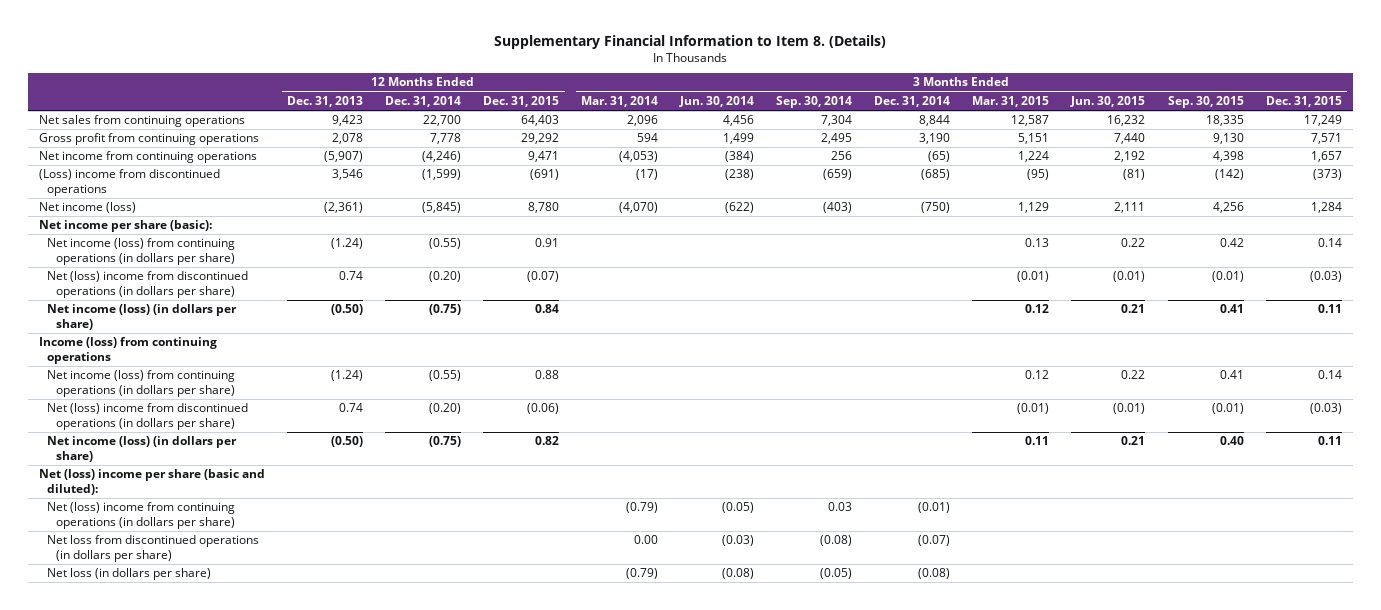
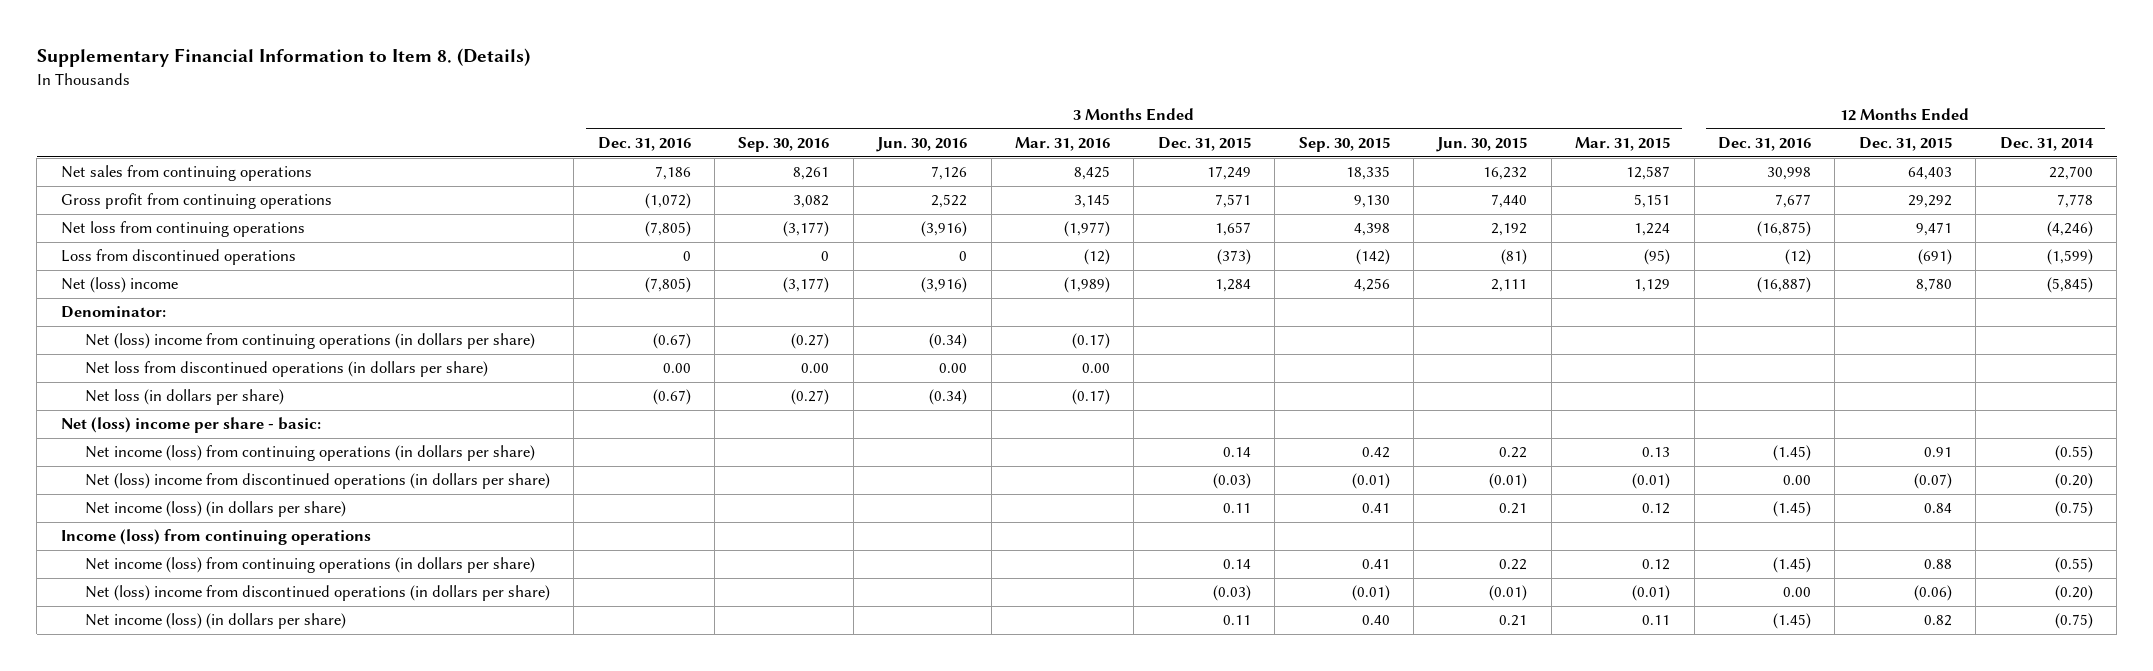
- | 12 Months Ended Dec. 31, 2013 | 12 Months Ended Dec. 31, 2014 | 12 Months Ended Dec. 31, 2015 | 3 Months Ended Mar. 31, 2014 | 3 Months Ended Jun. 30, 2014 | 3 Months Ended Sep. 30, 2014 | 3 Months Ended Dec. 31, 2014 | 3 Months Ended Mar. 31, 2015 | 3 Months Ended Jun. 30, 2015 | 3 Months Ended Sep. 30, 2015 | 3 Months Ended Dec. 31, 2015
+ | 3 Months Ended Dec. 31, 2016 | 3 Months Ended Sep. 30, 2016 | 3 Months Ended Jun. 30, 2016 | 3 Months Ended Mar. 31, 2016 | 3 Months Ended Dec. 31, 2015 | 3 Months Ended Sep. 30, 2015 | 3 Months Ended Jun. 30, 2015 | 3 Months Ended Mar. 31, 2015 | 12 Months Ended Dec. 31, 2016 | 12 Months Ended Dec. 31, 2015 | 12 Months Ended Dec. 31, 2014
- Net income from continuing operations | (5,907) | (4,246) | 9,471 | (4,053) | (384) | 256 | (65) | 1,224 | 2,192 | 4,398 | 1,657
- (Loss) income from discontinued operations | 3,546 | (1,599) | (691) | (17) | (238) | (659) | (685) | (95) | (81) | (142) | (373)
- Net income (loss) | (2,361) | (5,845) | 8,780 | (4,070) | (622) | (403) | (750) | 1,129 | 2,111 | 4,256 | 1,284
- Net income per share (basic):
+ Net loss from continuing operations | (7,805) | (3,177) | (3,916) | (1,977) | 1,657 | 4,398 | 2,192 | 1,224 | (16,875) | 9,471 | (4,246)
+ Loss from discontinued operations | 0 | 0 | 0 | (12) | (373) | (142) | (81) | (95) | (12) | (691) | (1,599)
+ Net (loss) income | (7,805) | (3,177) | (3,916) | (1,989) | 1,284 | 4,256 | 2,111 | 1,129 | (16,887) | 8,780 | (5,845)
+ Denominator:
moved up: Net (loss) income from continuing operations (in dollars per share) | (0.67) | (0.27) | (0.34) | (0.17) | | | | | | |
moved up: Net loss from discontinued operations (in dollars per share) | 0.00 | 0.00 | 0.00 | 0.00 | | | | | | |
moved up: Net loss (in dollars per share) | (0.67) | (0.27) | (0.34) | (0.17) | | | | | | |
+ Net (loss) income per share - basic:
- Net (loss) income per share (basic and diluted):

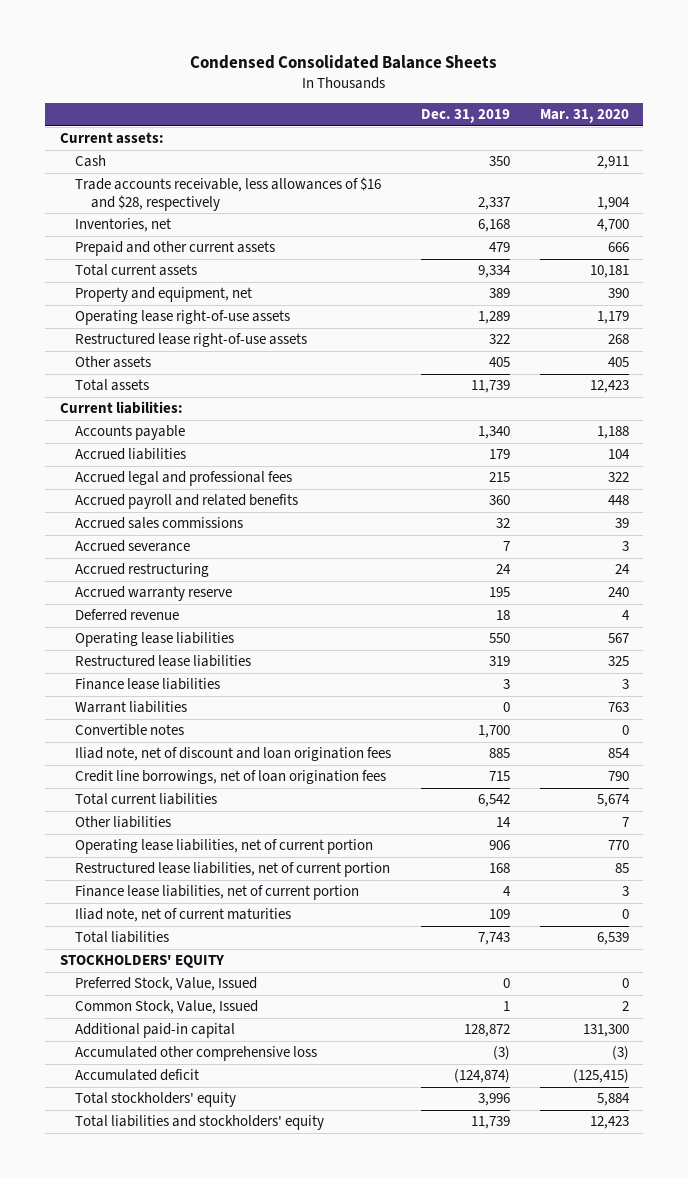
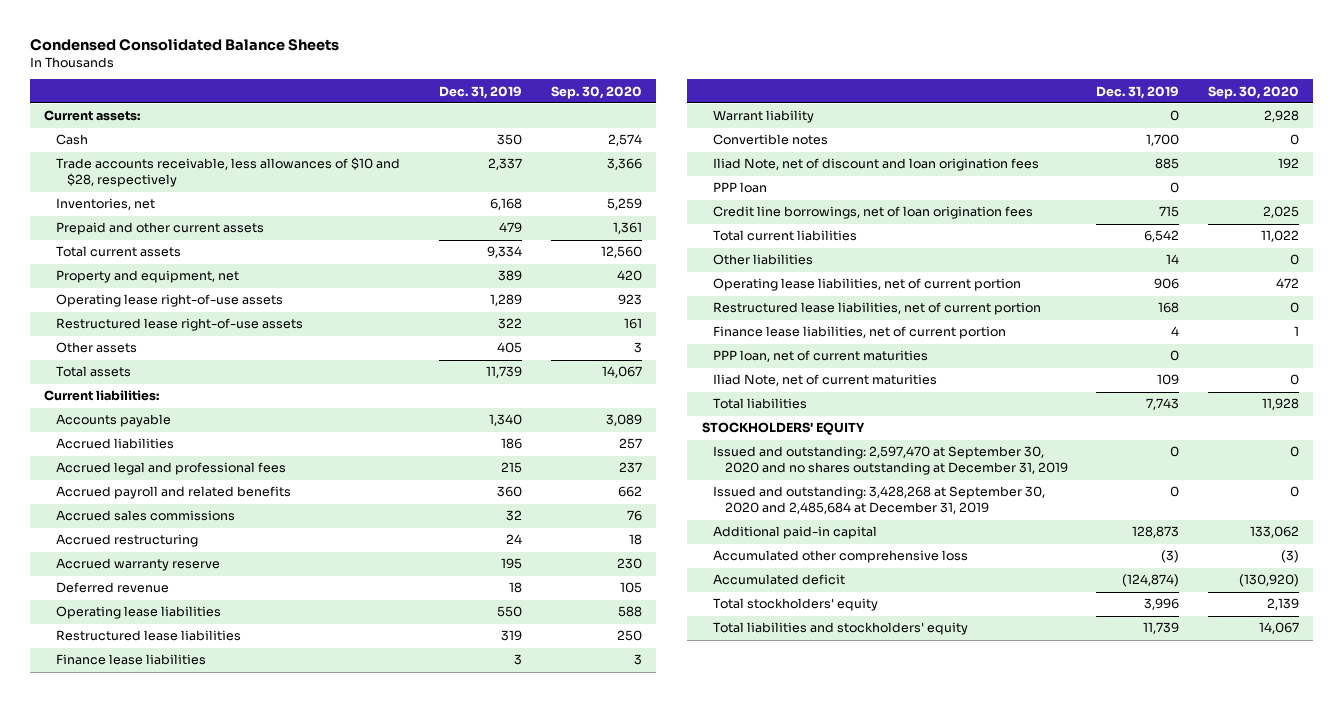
- | Dec. 31, 2019 | Mar. 31, 2020
+ | Dec. 31, 2019 | Sep. 30, 2020
- Trade accounts receivable, less allowances of $16 and $28, respectively | 2,337 | 1,904
+ Trade accounts receivable, less allowances of $10 and $28, respectively | 2,337 | 3,366
- Accrued liabilities | 179 | 104
+ Accrued liabilities | 186 | 257
- Accrued severance | 7 | 3
- Warrant liabilities | 0 | 763
+ Warrant liability | 0 | 2,928
- Iliad note, net of discount and loan origination fees | 885 | 854
+ Iliad Note, net of discount and loan origination fees | 885 | 192
+ PPP loan | 0 |
- Iliad note, net of current maturities | 109 | 0
+ PPP loan, net of current maturities | 0 |
+ Iliad Note, net of current maturities | 109 | 0
- Preferred Stock, Value, Issued | 0 | 0
- Common Stock, Value, Issued | 1 | 2
- Additional paid-in capital | 128,872 | 131,300
+ Issued and outstanding: 2,597,470 at September 30, 2020 and no shares outstanding at December 31, 2019 | 0 | 0
+ Issued and outstanding: 3,428,268 at September 30, 2020 and 2,485,684 at December 31, 2019 | 0 | 0
+ Additional paid-in capital | 128,873 | 133,062

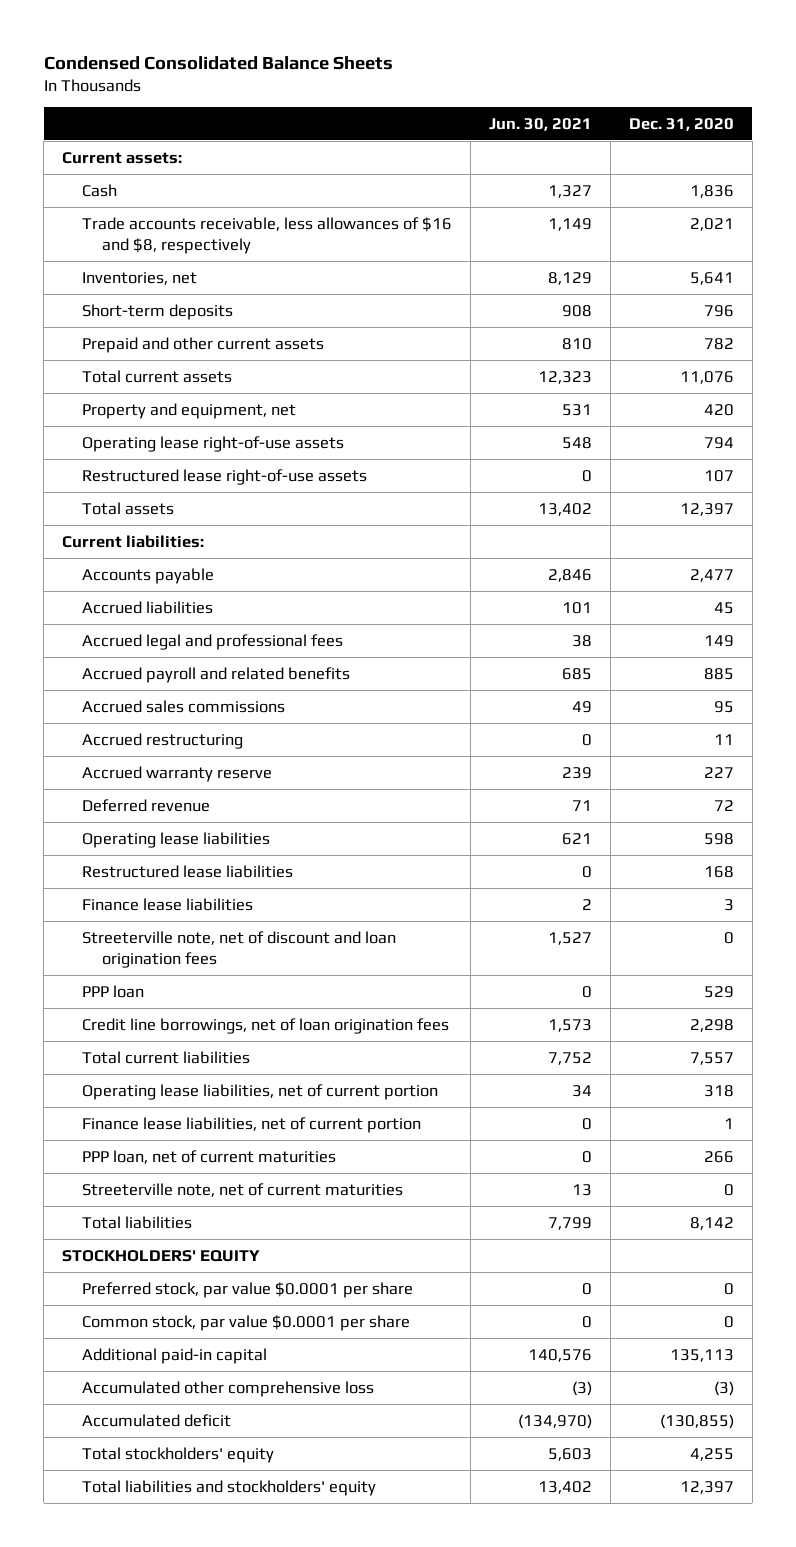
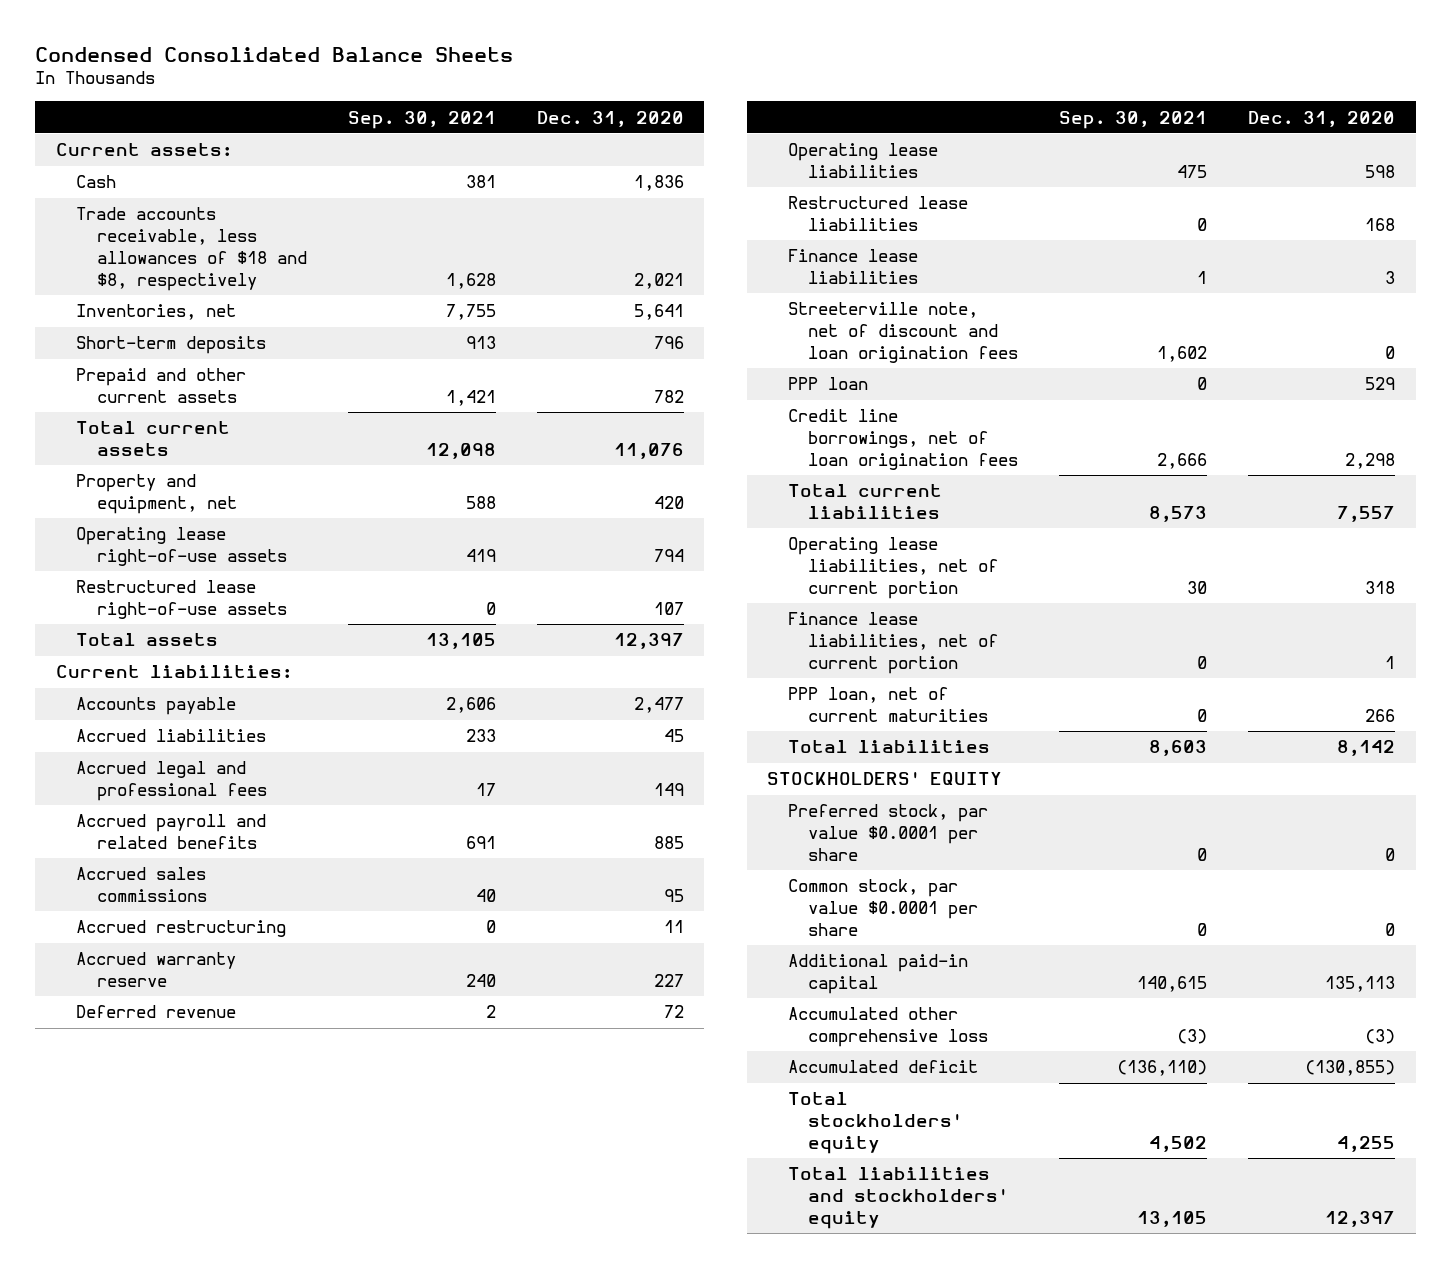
- | Jun. 30, 2021 | Dec. 31, 2020
+ | Sep. 30, 2021 | Dec. 31, 2020
- Trade accounts receivable, less allowances of $16 and $8, respectively | 1,149 | 2,021
+ Trade accounts receivable, less allowances of $18 and $8, respectively | 1,628 | 2,021
- Streeterville note, net of current maturities | 13 | 0

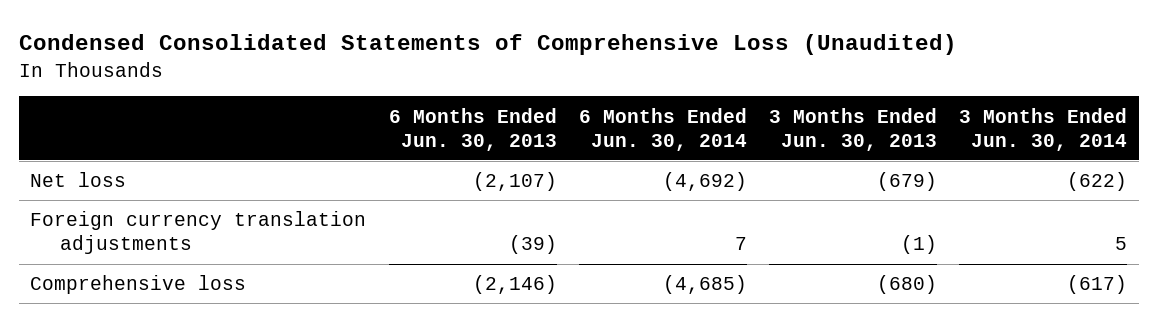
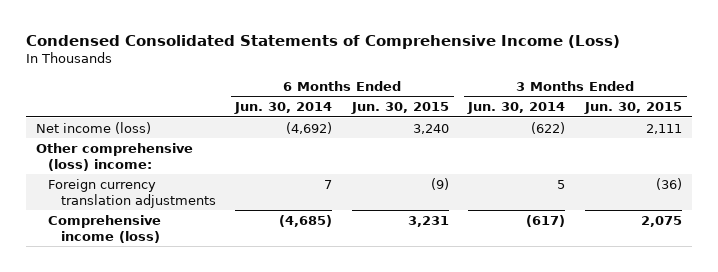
- Condensed Consolidated Statements of Comprehensive Loss (Unaudited)
+ Condensed Consolidated Statements of Comprehensive Income (Loss)
- | 6 Months Ended Jun. 30, 2013 | 6 Months Ended Jun. 30, 2014 | 3 Months Ended Jun. 30, 2013 | 3 Months Ended Jun. 30, 2014
+ | 6 Months Ended Jun. 30, 2014 | 6 Months Ended Jun. 30, 2015 | 3 Months Ended Jun. 30, 2014 | 3 Months Ended Jun. 30, 2015
- Net loss | (2,107) | (4,692) | (679) | (622)
+ Net income (loss) | (4,692) | 3,240 | (622) | 2,111
+ Other comprehensive (loss) income:
- Comprehensive loss | (2,146) | (4,685) | (680) | (617)
+ Comprehensive income (loss) | (4,685) | 3,231 | (617) | 2,075

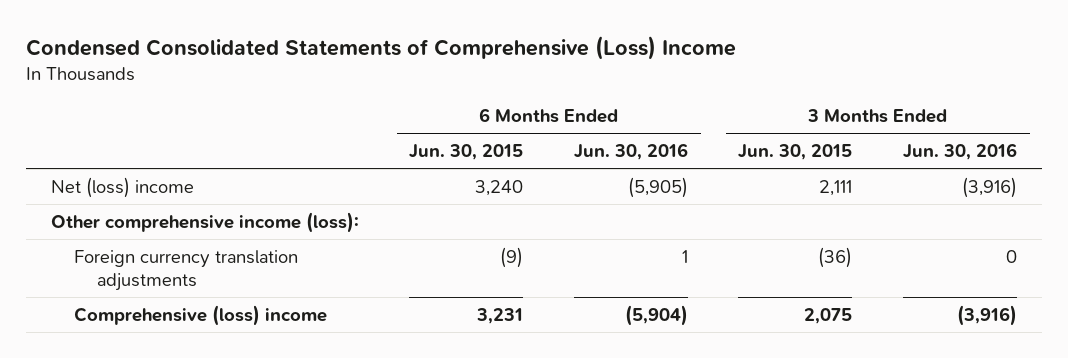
- Condensed Consolidated Statements of Comprehensive Income (Loss)
+ Condensed Consolidated Statements of Comprehensive (Loss) Income
- | 6 Months Ended Jun. 30, 2014 | 6 Months Ended Jun. 30, 2015 | 3 Months Ended Jun. 30, 2014 | 3 Months Ended Jun. 30, 2015
+ | 6 Months Ended Jun. 30, 2015 | 6 Months Ended Jun. 30, 2016 | 3 Months Ended Jun. 30, 2015 | 3 Months Ended Jun. 30, 2016
- Net income (loss) | (4,692) | 3,240 | (622) | 2,111
- Other comprehensive (loss) income:
+ Net (loss) income | 3,240 | (5,905) | 2,111 | (3,916)
+ Other comprehensive income (loss):
- Comprehensive income (loss) | (4,685) | 3,231 | (617) | 2,075
+ Comprehensive (loss) income | 3,231 | (5,904) | 2,075 | (3,916)

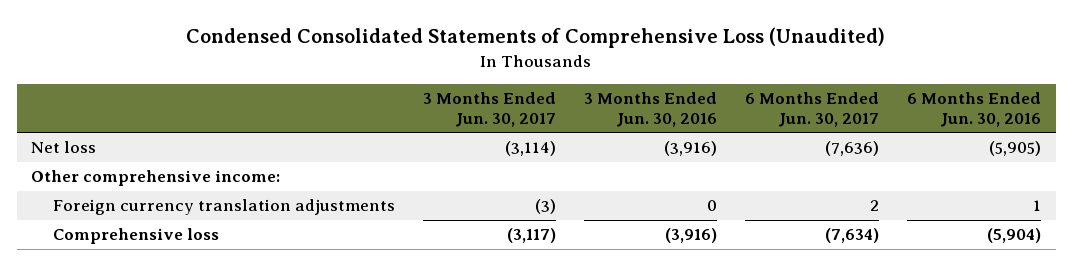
- Condensed Consolidated Statements of Comprehensive (Loss) Income
+ Condensed Consolidated Statements of Comprehensive Loss (Unaudited)
- | 6 Months Ended Jun. 30, 2015 | 6 Months Ended Jun. 30, 2016 | 3 Months Ended Jun. 30, 2015 | 3 Months Ended Jun. 30, 2016
+ | 3 Months Ended Jun. 30, 2017 | 3 Months Ended Jun. 30, 2016 | 6 Months Ended Jun. 30, 2017 | 6 Months Ended Jun. 30, 2016
- Net (loss) income | 3,240 | (5,905) | 2,111 | (3,916)
- Other comprehensive income (loss):
+ Net loss | (3,114) | (3,916) | (7,636) | (5,905)
+ Other comprehensive income:
- Comprehensive (loss) income | 3,231 | (5,904) | 2,075 | (3,916)
+ Comprehensive loss | (3,117) | (3,916) | (7,634) | (5,904)

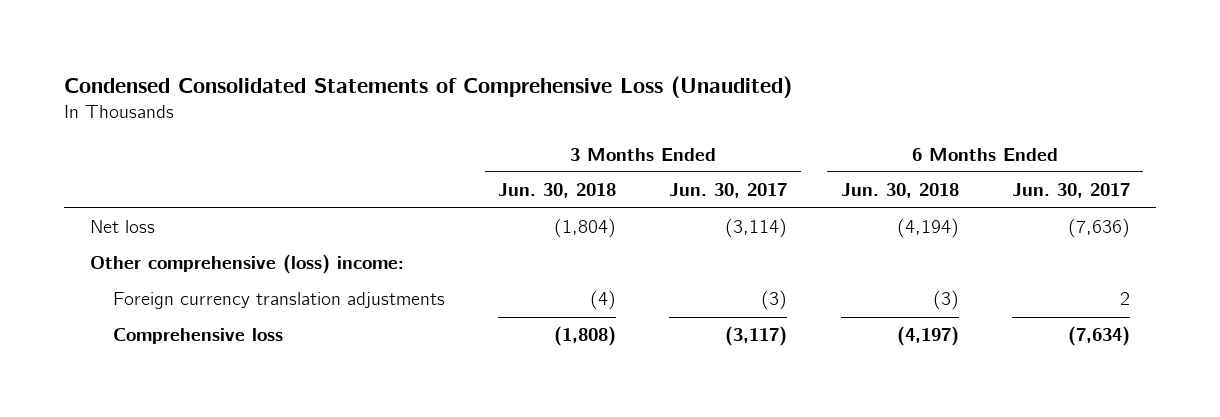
- | 3 Months Ended Jun. 30, 2017 | 3 Months Ended Jun. 30, 2016 | 6 Months Ended Jun. 30, 2017 | 6 Months Ended Jun. 30, 2016
+ | 3 Months Ended Jun. 30, 2018 | 3 Months Ended Jun. 30, 2017 | 6 Months Ended Jun. 30, 2018 | 6 Months Ended Jun. 30, 2017
- Other comprehensive income:
+ Other comprehensive (loss) income:

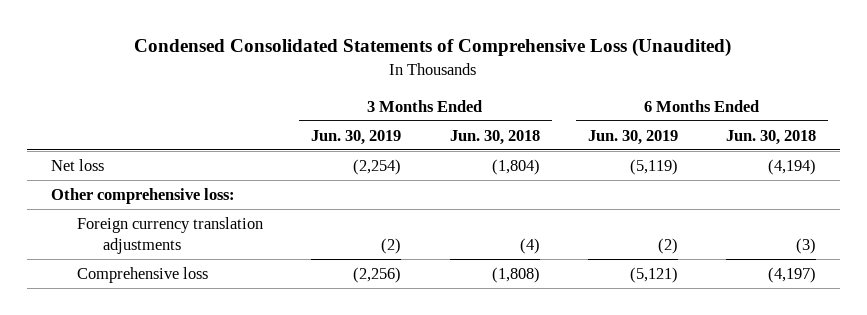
- | 3 Months Ended Jun. 30, 2018 | 3 Months Ended Jun. 30, 2017 | 6 Months Ended Jun. 30, 2018 | 6 Months Ended Jun. 30, 2017
+ | 3 Months Ended Jun. 30, 2019 | 3 Months Ended Jun. 30, 2018 | 6 Months Ended Jun. 30, 2019 | 6 Months Ended Jun. 30, 2018
- Other comprehensive (loss) income:
+ Other comprehensive loss:

